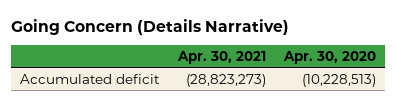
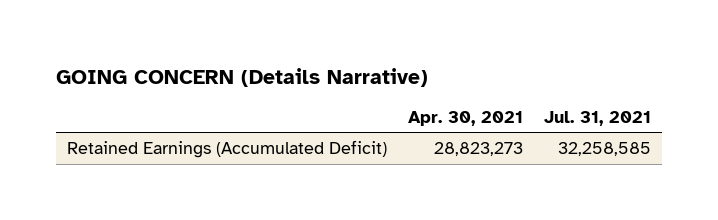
- Going Concern (Details Narrative)
+ GOING CONCERN (Details Narrative)
- | Apr. 30, 2021 | Apr. 30, 2020
+ | Apr. 30, 2021 | Jul. 31, 2021
- Accumulated deficit | (28,823,273) | (10,228,513)
+ Retained Earnings (Accumulated Deficit) | 28,823,273 | 32,258,585

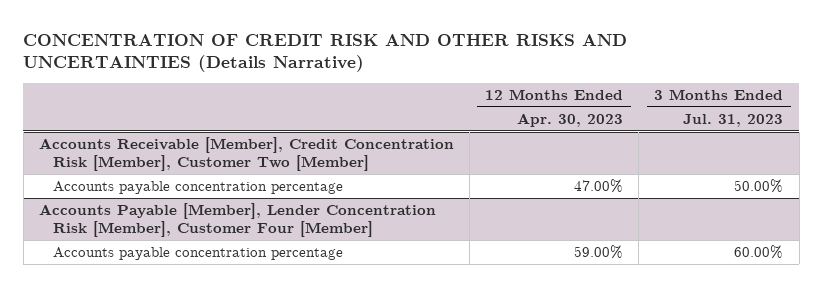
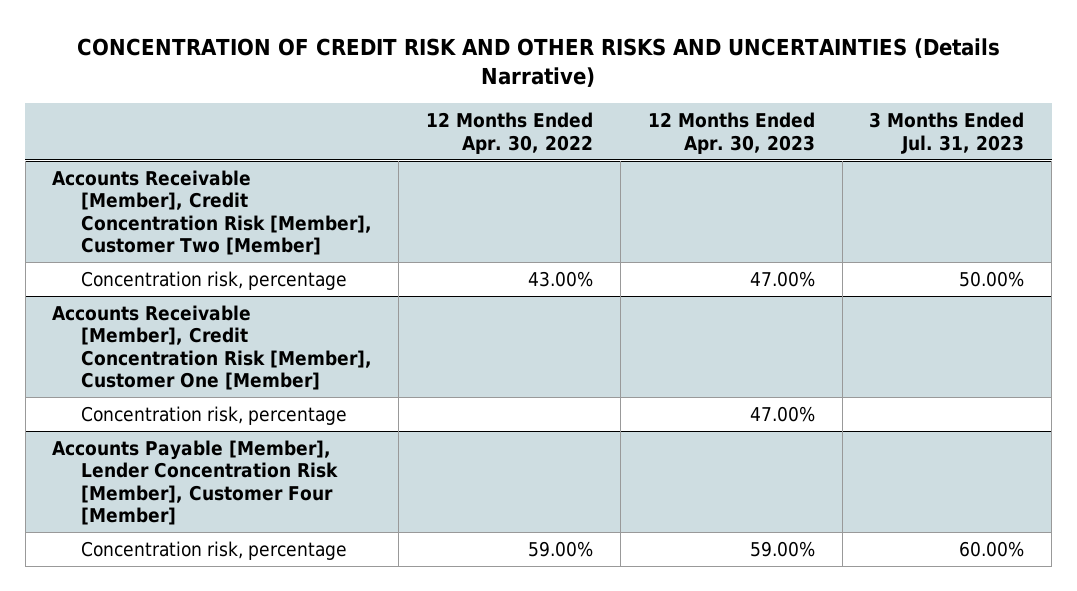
- | 12 Months Ended Apr. 30, 2023 | 3 Months Ended Jul. 31, 2023
+ | 12 Months Ended Apr. 30, 2022 | 12 Months Ended Apr. 30, 2023 | 3 Months Ended Jul. 31, 2023
@ Accounts Receivable [Member], Credit Concentration Risk [Member], Customer Two [Member]
- Accounts payable concentration percentage | 47.00% | 50.00%
+ Concentration risk, percentage | 43.00% | 47.00% | 50.00%
+ Accounts Receivable [Member], Credit Concentration Risk [Member], Customer One [Member]
+ Concentration risk, percentage | | 47.00% |
@ Accounts Payable [Member], Lender Concentration Risk [Member], Customer Four [Member]
- Accounts payable concentration percentage | 59.00% | 60.00%
+ Concentration risk, percentage | 59.00% | 59.00% | 60.00%

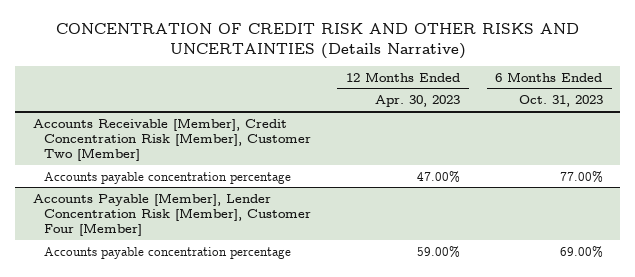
- | 12 Months Ended Apr. 30, 2022 | 12 Months Ended Apr. 30, 2023 | 3 Months Ended Jul. 31, 2023
+ | 12 Months Ended Apr. 30, 2023 | 6 Months Ended Oct. 31, 2023
@ Accounts Receivable [Member], Credit Concentration Risk [Member], Customer Two [Member]
- Concentration risk, percentage | 43.00% | 47.00% | 50.00%
- Accounts Receivable [Member], Credit Concentration Risk [Member], Customer One [Member]
- Concentration risk, percentage | | 47.00% |
@ Accounts Receivable [Member], Credit Concentration Risk [Member], Customer Two [Member]
+ Accounts payable concentration percentage | 47.00% | 77.00%
@ Accounts Payable [Member], Lender Concentration Risk [Member], Customer Four [Member]
- Concentration risk, percentage | 59.00% | 59.00% | 60.00%
+ Accounts payable concentration percentage | 59.00% | 69.00%

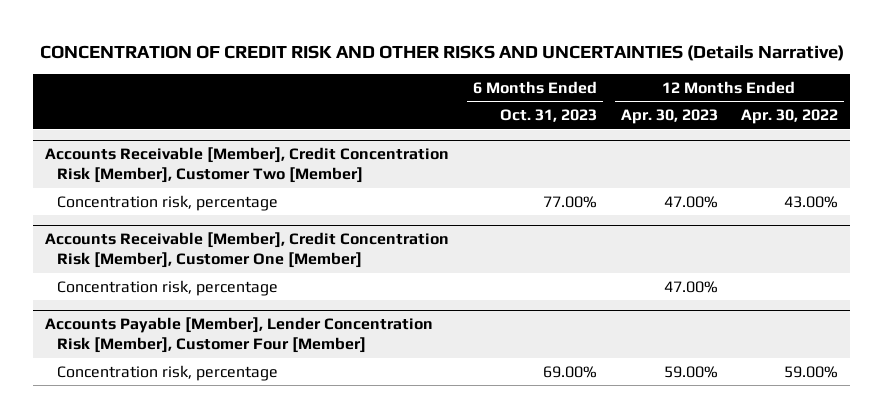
- | 12 Months Ended Apr. 30, 2023 | 6 Months Ended Oct. 31, 2023
+ | 6 Months Ended Oct. 31, 2023 | 12 Months Ended Apr. 30, 2023 | 12 Months Ended Apr. 30, 2022
@ Accounts Receivable [Member], Credit Concentration Risk [Member], Customer Two [Member]
- Accounts payable concentration percentage | 47.00% | 77.00%
+ Concentration risk, percentage | 77.00% | 47.00% | 43.00%
+ Accounts Receivable [Member], Credit Concentration Risk [Member], Customer One [Member]
+ Concentration risk, percentage | | 47.00% |
@ Accounts Payable [Member], Lender Concentration Risk [Member], Customer Four [Member]
- Accounts payable concentration percentage | 59.00% | 69.00%
+ Concentration risk, percentage | 69.00% | 59.00% | 59.00%

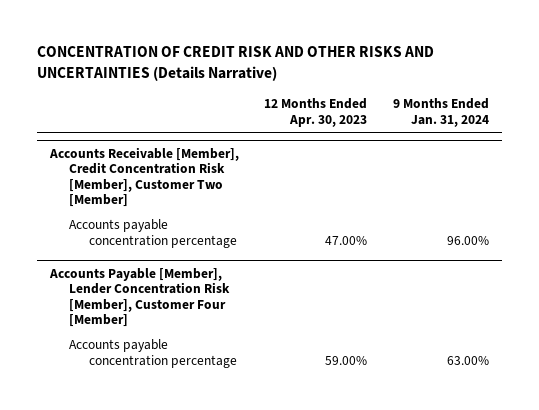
- | 6 Months Ended Oct. 31, 2023 | 12 Months Ended Apr. 30, 2023 | 12 Months Ended Apr. 30, 2022
+ | 12 Months Ended Apr. 30, 2023 | 9 Months Ended Jan. 31, 2024
@ Accounts Receivable [Member], Credit Concentration Risk [Member], Customer Two [Member]
- Concentration risk, percentage | 77.00% | 47.00% | 43.00%
- Accounts Receivable [Member], Credit Concentration Risk [Member], Customer One [Member]
- Concentration risk, percentage | | 47.00% |
@ Accounts Receivable [Member], Credit Concentration Risk [Member], Customer Two [Member]
+ Accounts payable concentration percentage | 47.00% | 96.00%
@ Accounts Payable [Member], Lender Concentration Risk [Member], Customer Four [Member]
- Concentration risk, percentage | 69.00% | 59.00% | 59.00%
+ Accounts payable concentration percentage | 59.00% | 63.00%

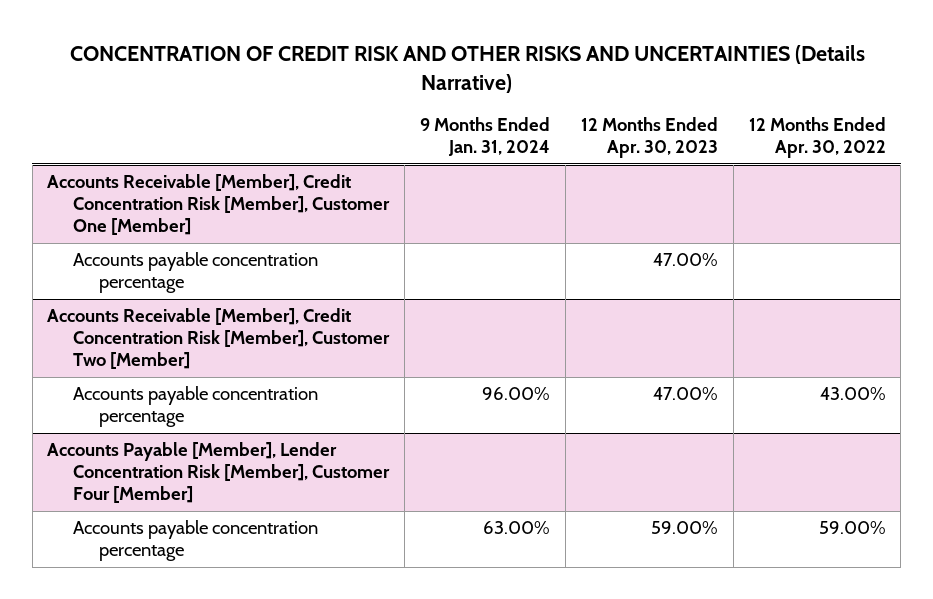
- | 12 Months Ended Apr. 30, 2023 | 9 Months Ended Jan. 31, 2024
+ | 9 Months Ended Jan. 31, 2024 | 12 Months Ended Apr. 30, 2023 | 12 Months Ended Apr. 30, 2022
+ Accounts Receivable [Member], Credit Concentration Risk [Member], Customer One [Member]
+ Accounts payable concentration percentage | | 47.00% |

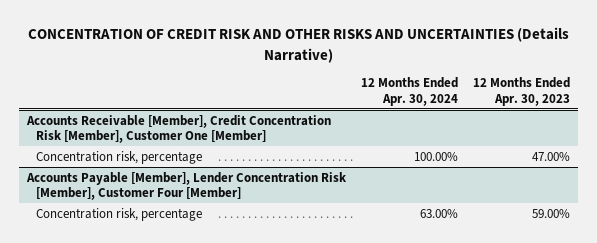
- | 9 Months Ended Jan. 31, 2024 | 12 Months Ended Apr. 30, 2023 | 12 Months Ended Apr. 30, 2022
+ | 12 Months Ended Apr. 30, 2024 | 12 Months Ended Apr. 30, 2023
@ Accounts Receivable [Member], Credit Concentration Risk [Member], Customer One [Member]
- Accounts payable concentration percentage | | 47.00% |
- Accounts Receivable [Member], Credit Concentration Risk [Member], Customer Two [Member]
- Accounts payable concentration percentage | 96.00% | 47.00% | 43.00%
@ Accounts Receivable [Member], Credit Concentration Risk [Member], Customer One [Member]
+ Concentration risk, percentage | 100.00% | 47.00%
@ Accounts Payable [Member], Lender Concentration Risk [Member], Customer Four [Member]
- Accounts payable concentration percentage | 63.00% | 59.00% | 59.00%
+ Concentration risk, percentage | 63.00% | 59.00%

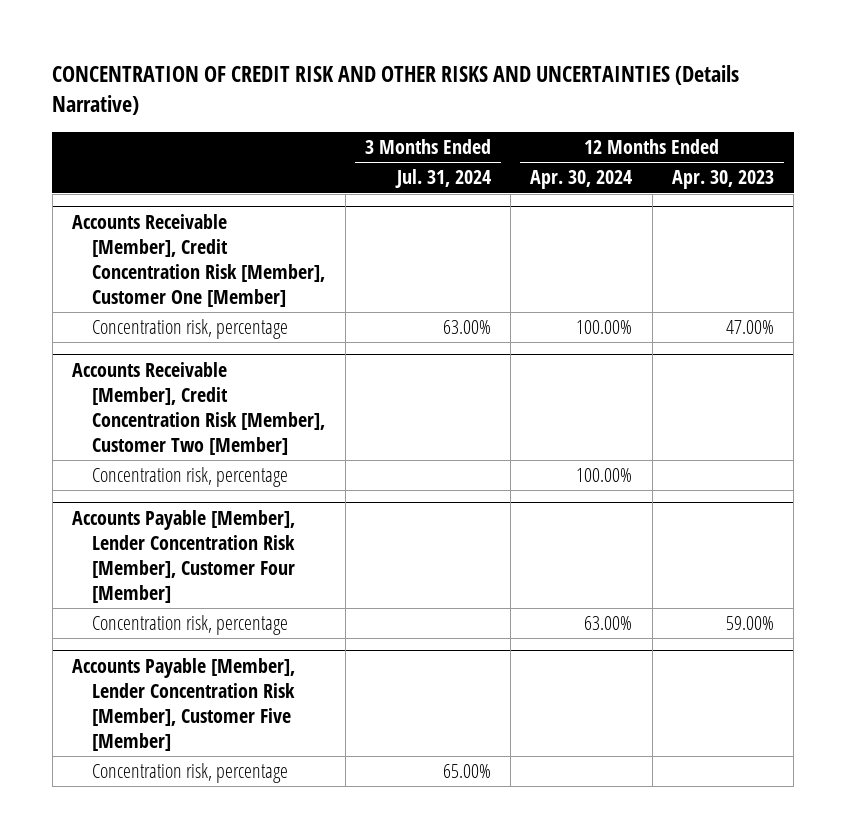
- | 12 Months Ended Apr. 30, 2024 | 12 Months Ended Apr. 30, 2023
+ | 3 Months Ended Jul. 31, 2024 | 12 Months Ended Apr. 30, 2024 | 12 Months Ended Apr. 30, 2023
+ Accounts Receivable [Member], Credit Concentration Risk [Member], Customer Two [Member]
+ Concentration risk, percentage | | 100.00% |
+ Accounts Payable [Member], Lender Concentration Risk [Member], Customer Five [Member]
+ Concentration risk, percentage | 65.00% | |

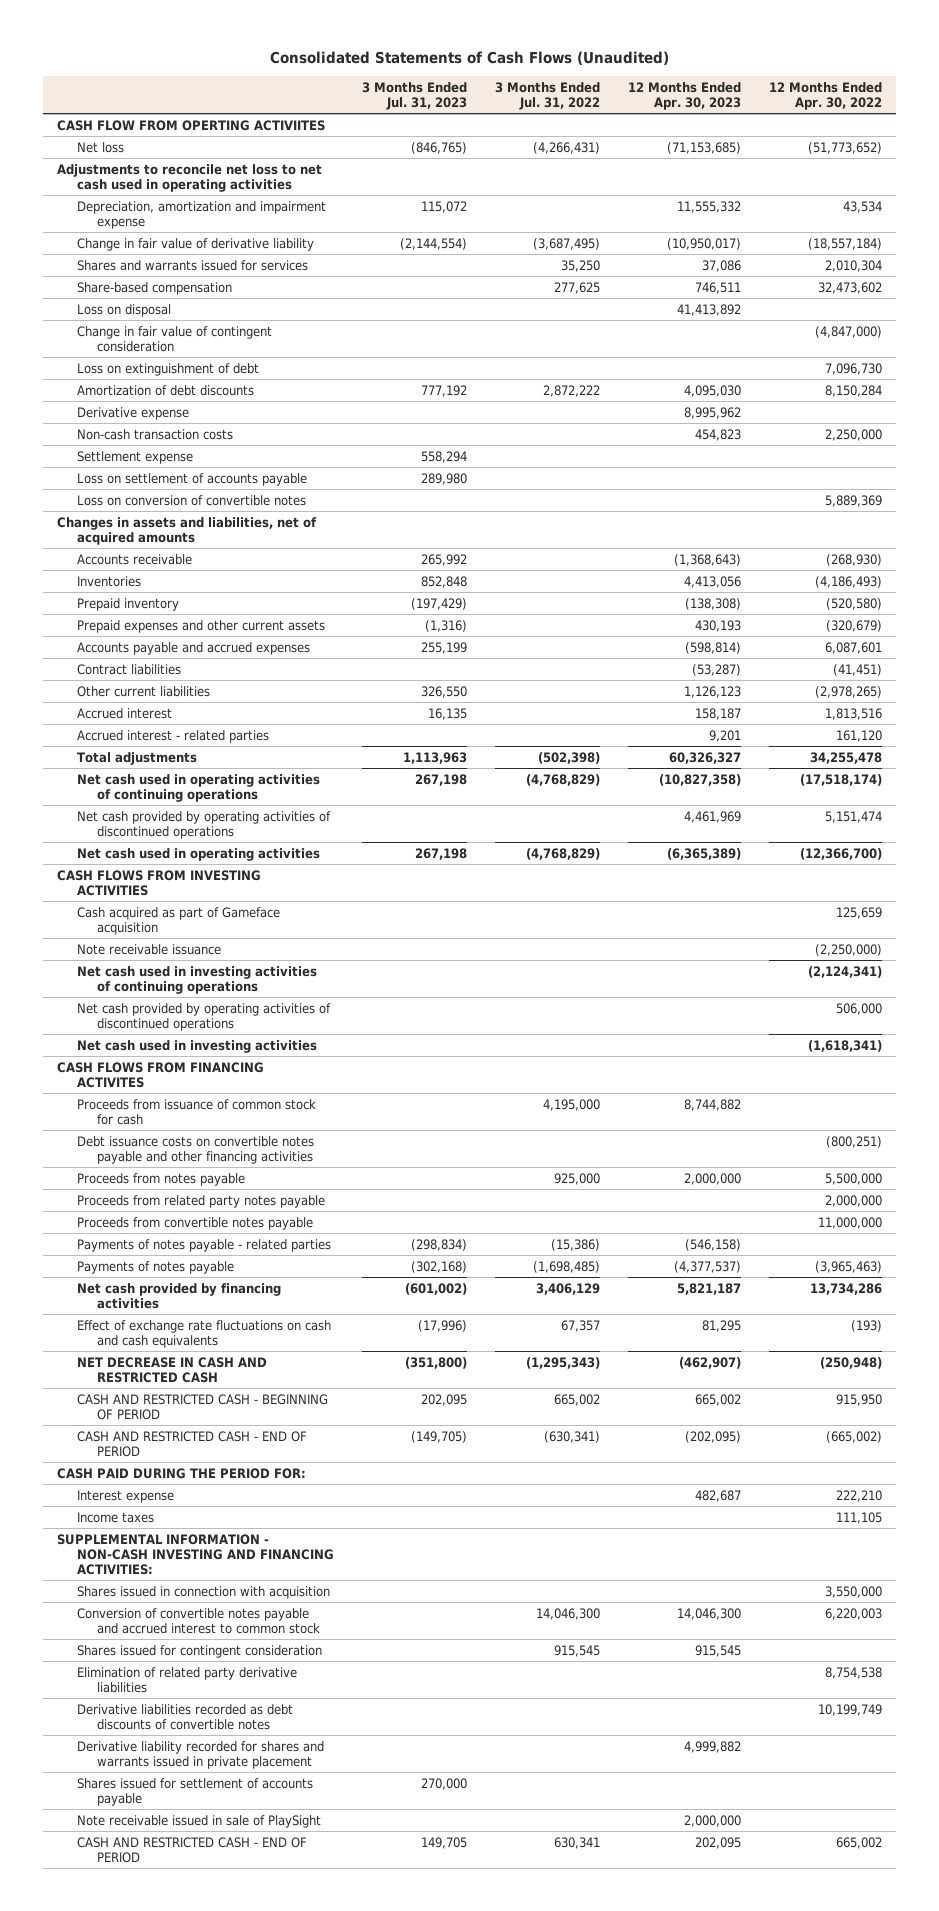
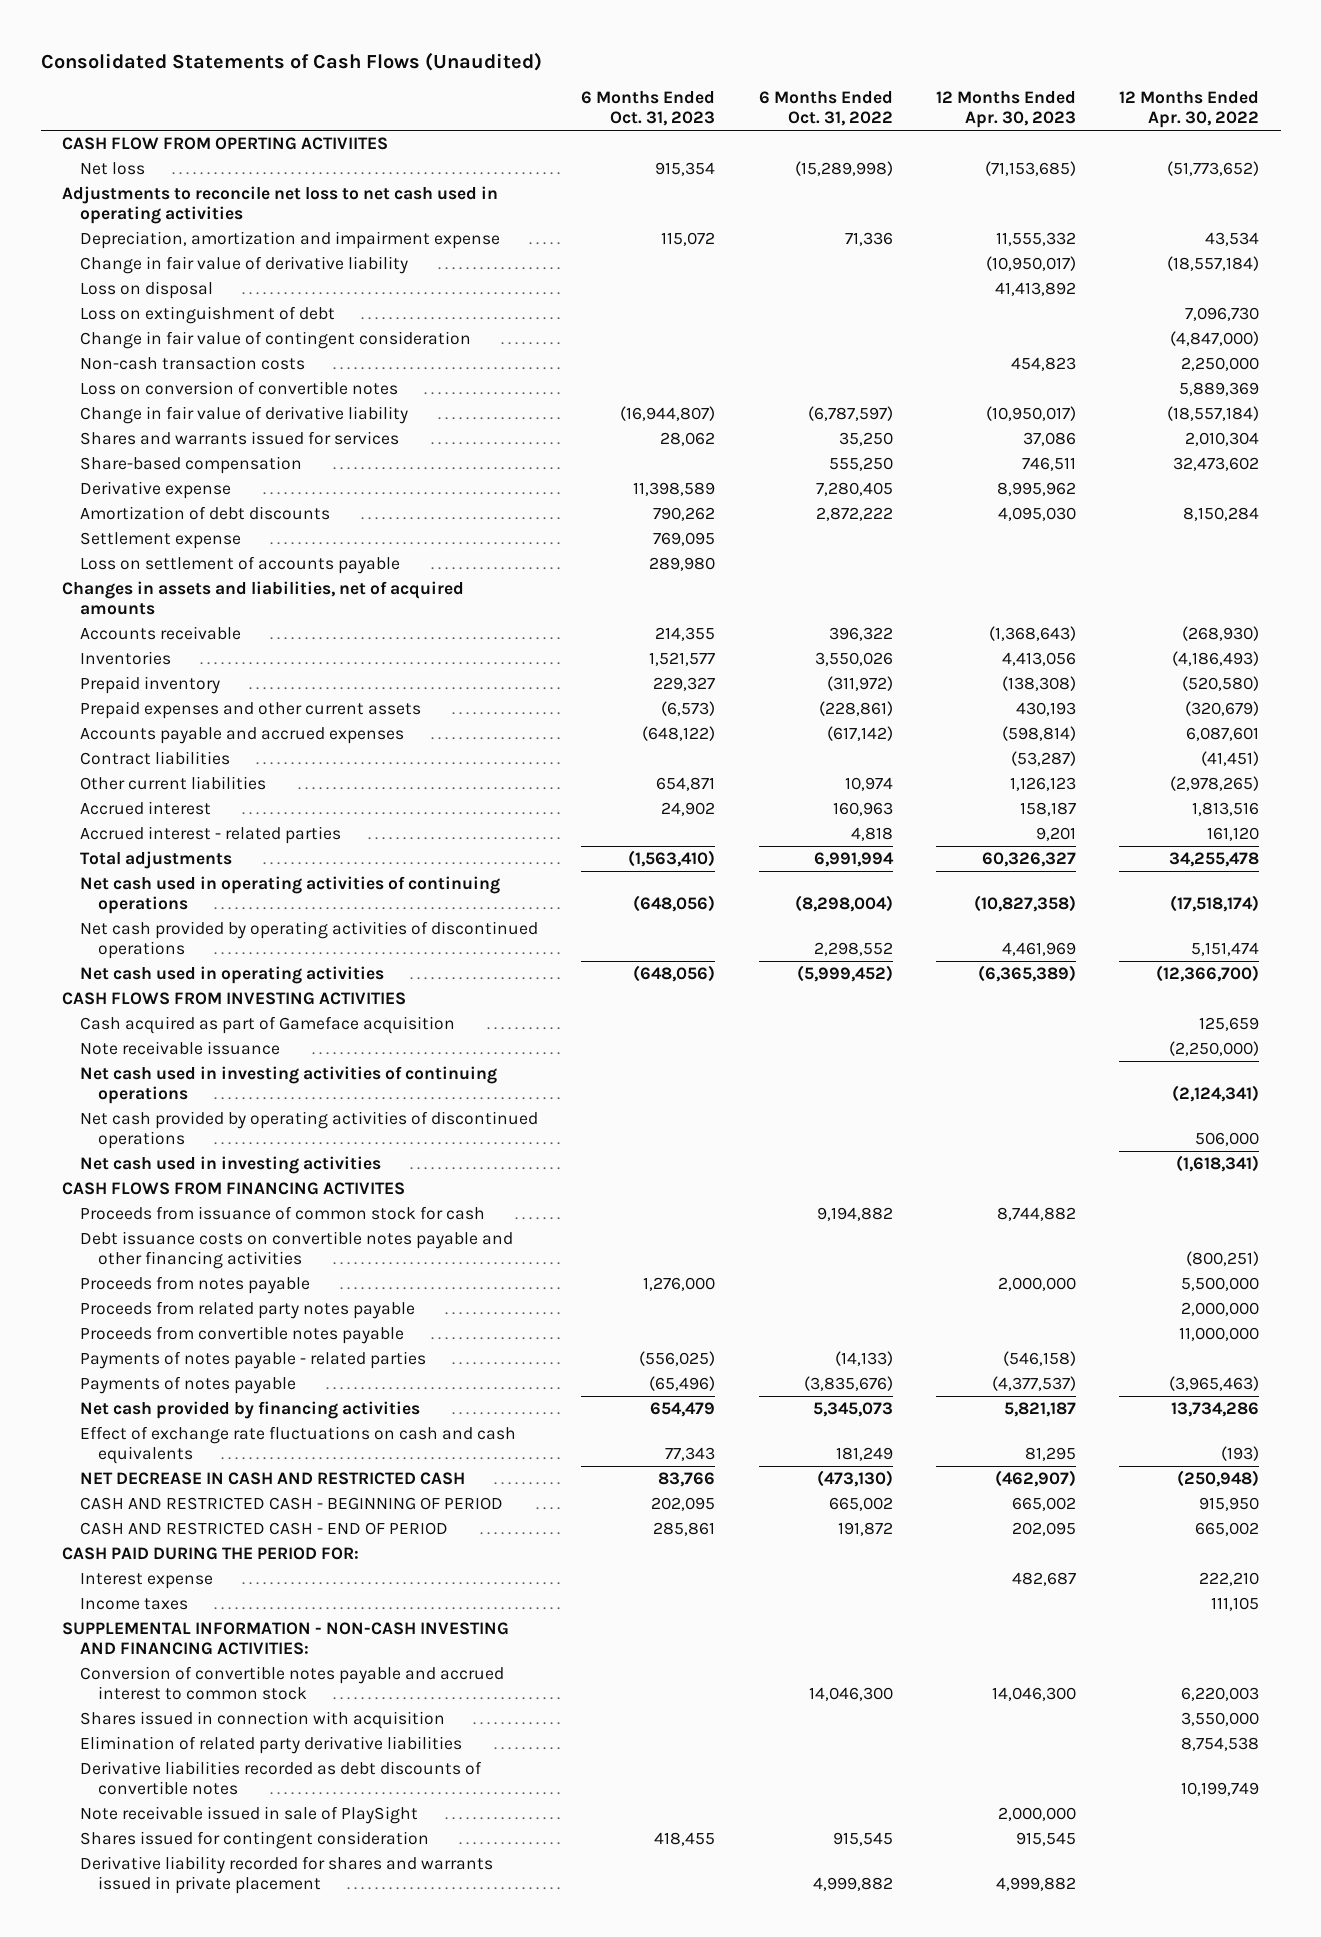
- | 3 Months Ended Jul. 31, 2023 | 3 Months Ended Jul. 31, 2022 | 12 Months Ended Apr. 30, 2023 | 12 Months Ended Apr. 30, 2022
+ | 6 Months Ended Oct. 31, 2023 | 6 Months Ended Oct. 31, 2022 | 12 Months Ended Apr. 30, 2023 | 12 Months Ended Apr. 30, 2022
moved down: Change in fair value of contingent consideration | | | | (4,847,000)
moved up: Loss on conversion of convertible notes | | | | 5,889,369
+ Change in fair value of derivative liability | (16,944,807) | (6,787,597) | (10,950,017) | (18,557,184)
moved down: Shares and warrants issued for services | 28,062 | 35,250 | 37,086 | 2,010,304
moved down: Share-based compensation | | 555,250 | 746,511 | 32,473,602
moved down: Derivative expense | 11,398,589 | 7,280,405 | 8,995,962 |
moved down: Amortization of debt discounts | 790,262 | 2,872,222 | 4,095,030 | 8,150,284
- CASH AND RESTRICTED CASH - END OF PERIOD | (149,705) | (630,341) | (202,095) | (665,002)
moved up: CASH AND RESTRICTED CASH - END OF PERIOD | 285,861 | 191,872 | 202,095 | 665,002
moved down: Shares issued in connection with acquisition | | | | 3,550,000
- Shares issued for settlement of accounts payable | 270,000 | | |
moved down: Shares issued for contingent consideration | 418,455 | 915,545 | 915,545 |
moved down: Derivative liability recorded for shares and warrants issued in private placement | | 4,999,882 | 4,999,882 |

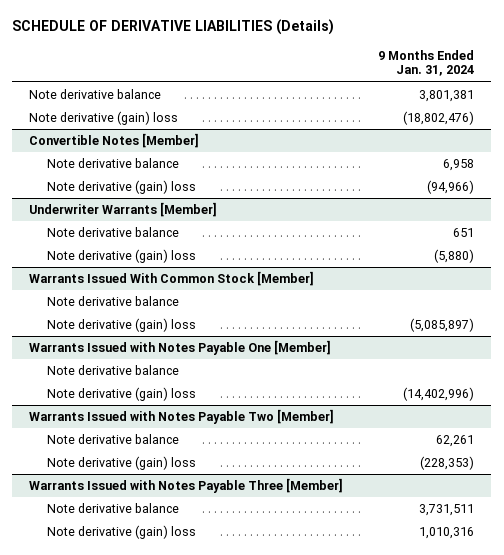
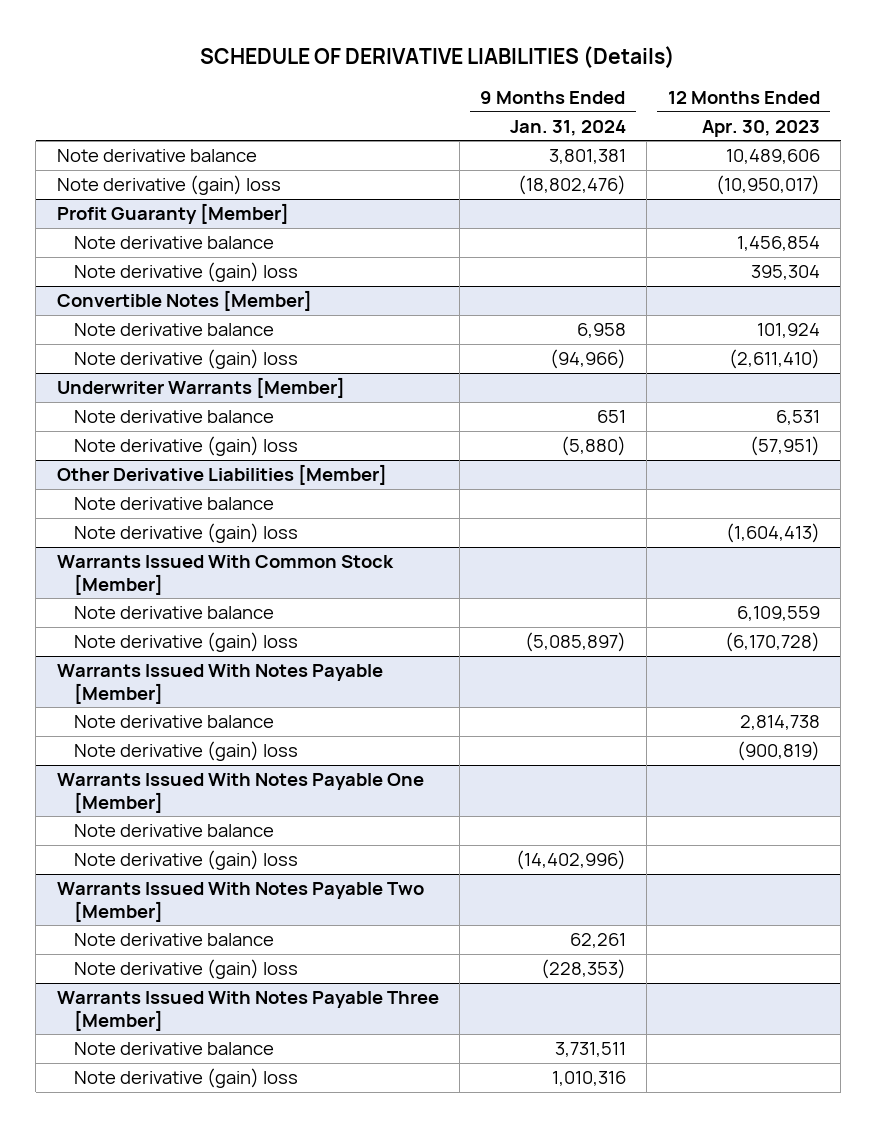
- | 9 Months Ended Jan. 31, 2024
+ | 9 Months Ended Jan. 31, 2024 | 12 Months Ended Apr. 30, 2023
+ Profit Guaranty [Member]
+ Note derivative balance | | 1,456,854
+ Note derivative (gain) loss | | 395,304
+ Other Derivative Liabilities [Member]
+ Note derivative balance
+ Note derivative (gain) loss | | (1,604,413)
- Warrants Issued with Notes Payable One [Member]
+ Warrants Issued With Notes Payable [Member]
+ Note derivative (gain) loss | | (900,819)
+ Warrants Issued With Notes Payable One [Member]
+ Note derivative balance
- Warrants Issued with Notes Payable Two [Member]
+ Warrants Issued With Notes Payable Two [Member]
- Warrants Issued with Notes Payable Three [Member]
+ Warrants Issued With Notes Payable Three [Member]

